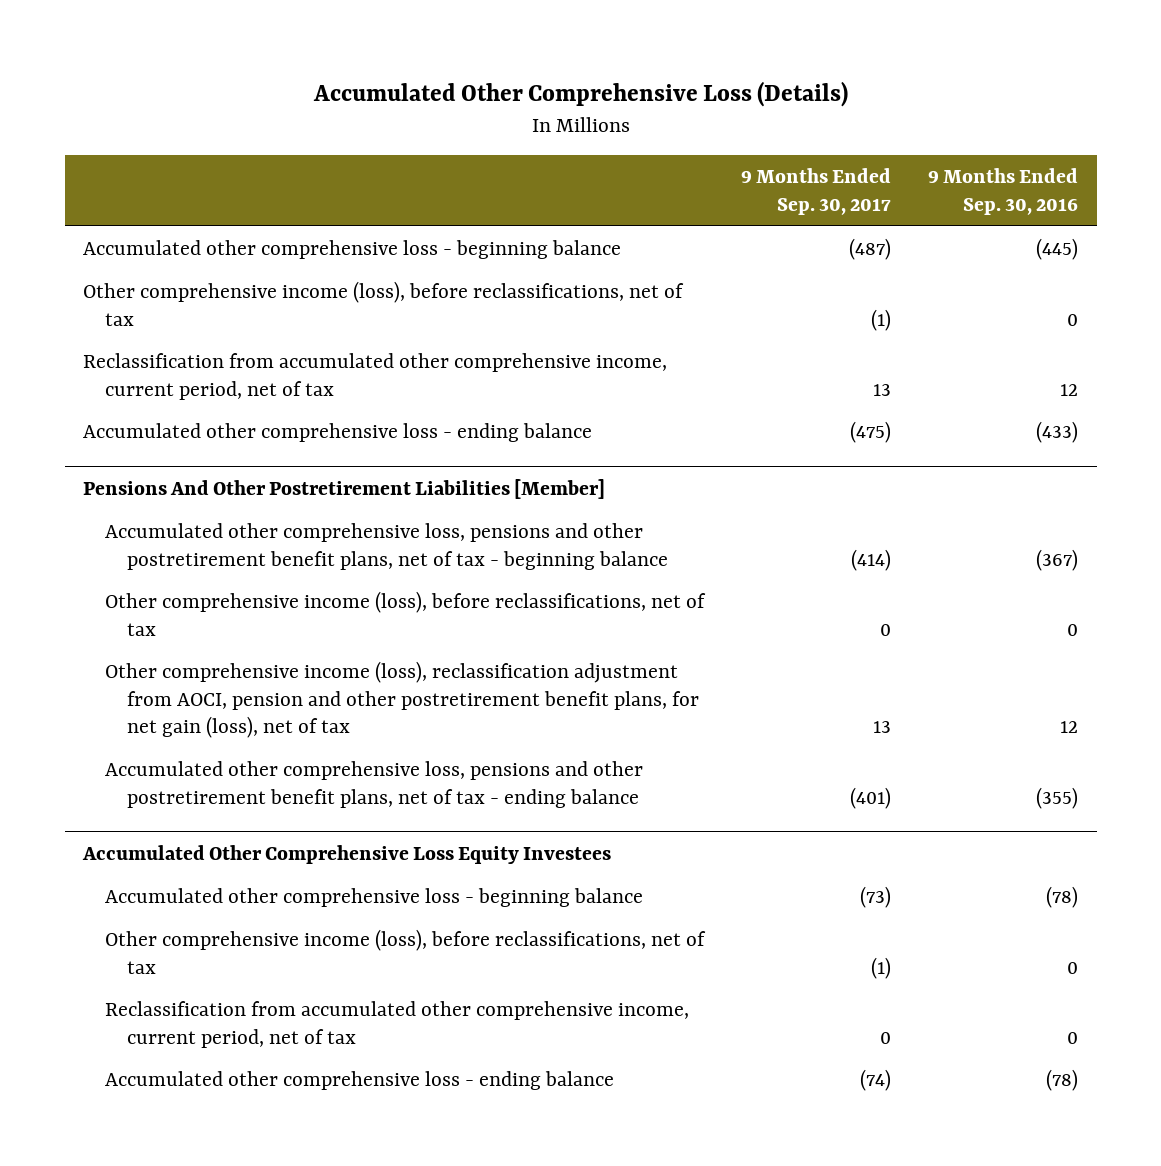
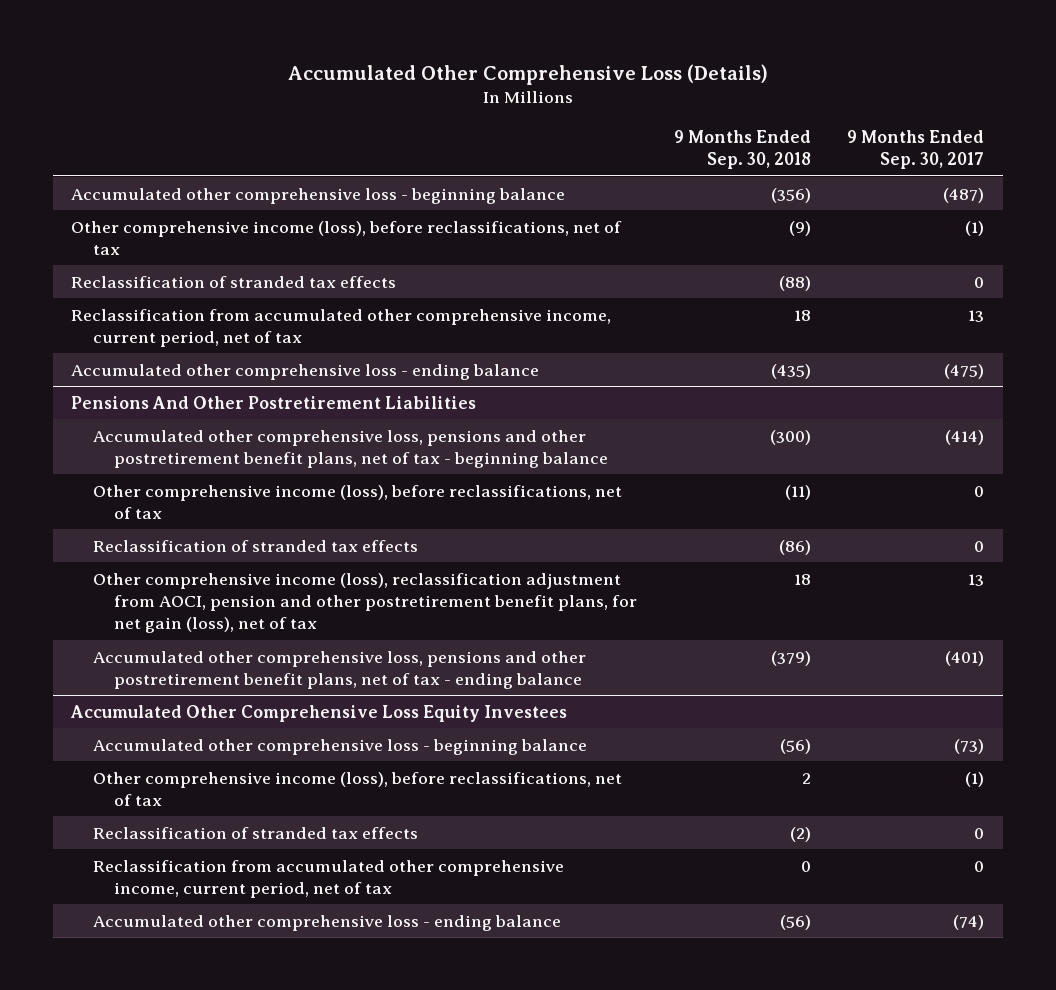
- | 9 Months Ended Sep. 30, 2017 | 9 Months Ended Sep. 30, 2016
+ | 9 Months Ended Sep. 30, 2018 | 9 Months Ended Sep. 30, 2017
+ Reclassification of stranded tax effects | (88) | 0
- Pensions And Other Postretirement Liabilities [Member]
+ Pensions And Other Postretirement Liabilities
+ Reclassification of stranded tax effects | (86) | 0
@ Accumulated Other Comprehensive Loss Equity Investees
+ Reclassification of stranded tax effects | (2) | 0

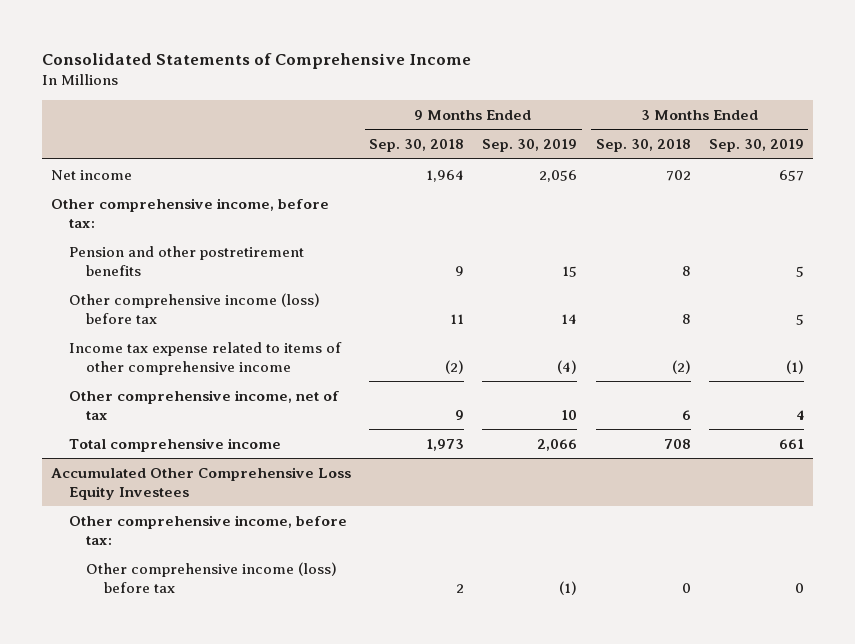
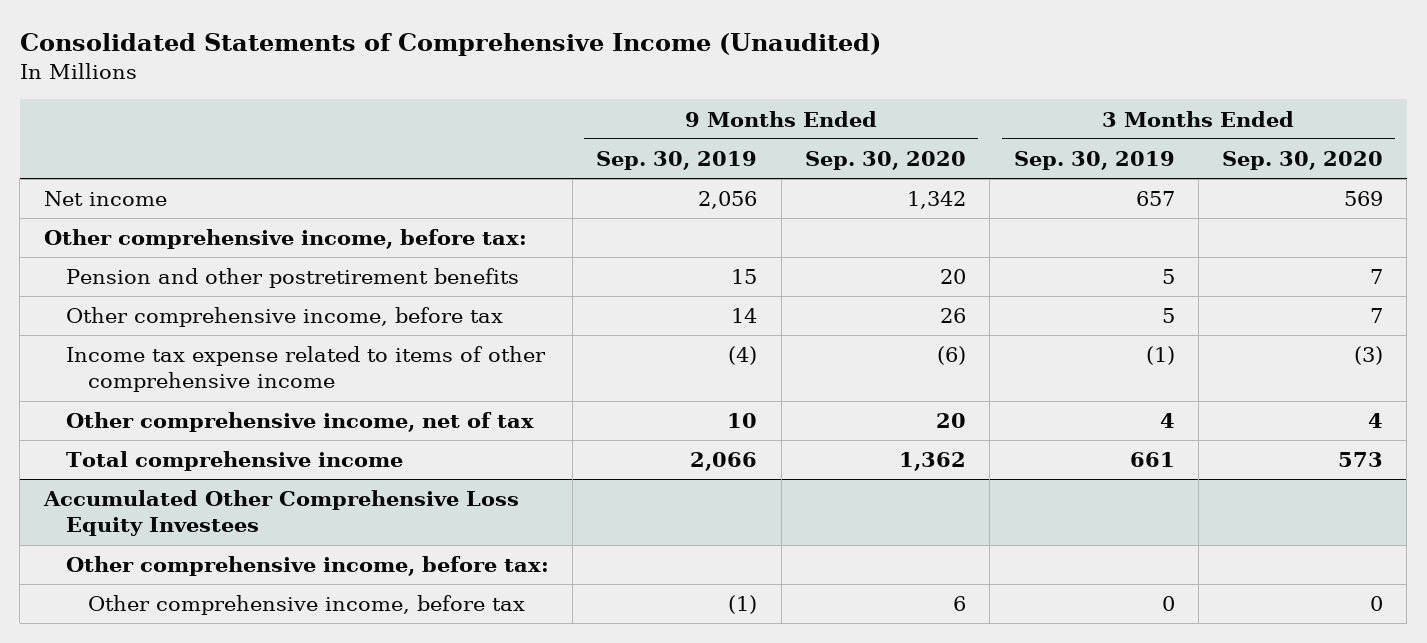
- Consolidated Statements of Comprehensive Income
+ Consolidated Statements of Comprehensive Income (Unaudited)
- | 9 Months Ended Sep. 30, 2018 | 9 Months Ended Sep. 30, 2019 | 3 Months Ended Sep. 30, 2018 | 3 Months Ended Sep. 30, 2019
+ | 9 Months Ended Sep. 30, 2019 | 9 Months Ended Sep. 30, 2020 | 3 Months Ended Sep. 30, 2019 | 3 Months Ended Sep. 30, 2020
- Other comprehensive income (loss) before tax | 11 | 14 | 8 | 5
+ Other comprehensive income, before tax | 14 | 26 | 5 | 7
@ Accumulated Other Comprehensive Loss Equity Investees
- Other comprehensive income (loss) before tax | 2 | (1) | 0 | 0
+ Other comprehensive income, before tax | (1) | 6 | 0 | 0

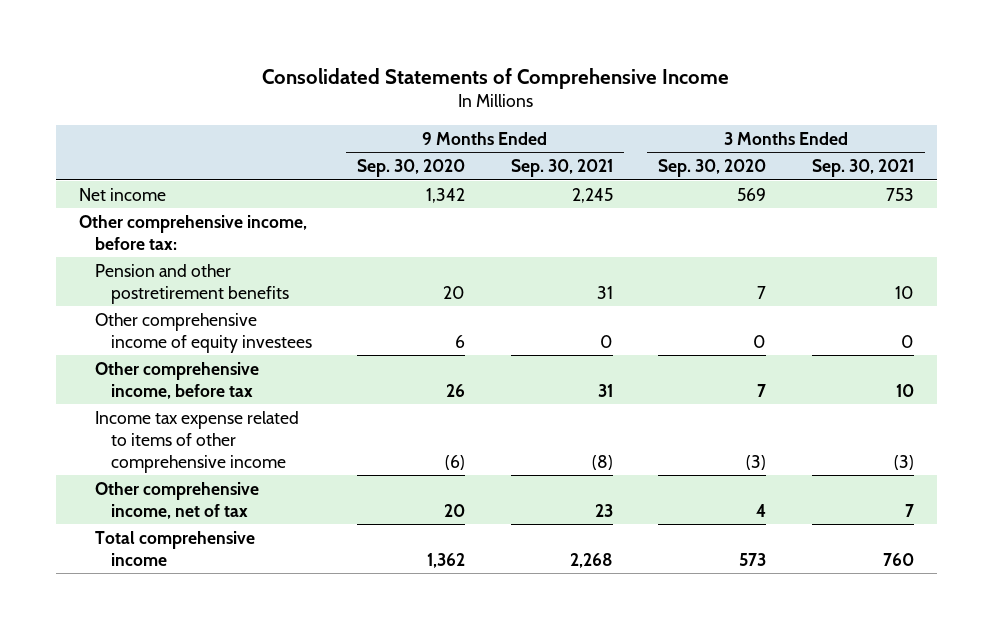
- Consolidated Statements of Comprehensive Income (Unaudited)
+ Consolidated Statements of Comprehensive Income
- | 9 Months Ended Sep. 30, 2019 | 9 Months Ended Sep. 30, 2020 | 3 Months Ended Sep. 30, 2019 | 3 Months Ended Sep. 30, 2020
+ | 9 Months Ended Sep. 30, 2020 | 9 Months Ended Sep. 30, 2021 | 3 Months Ended Sep. 30, 2020 | 3 Months Ended Sep. 30, 2021
+ Other comprehensive income of equity investees | 6 | 0 | 0 | 0
- Accumulated Other Comprehensive Loss Equity Investees
- Other comprehensive income, before tax:
- Other comprehensive income, before tax | (1) | 6 | 0 | 0

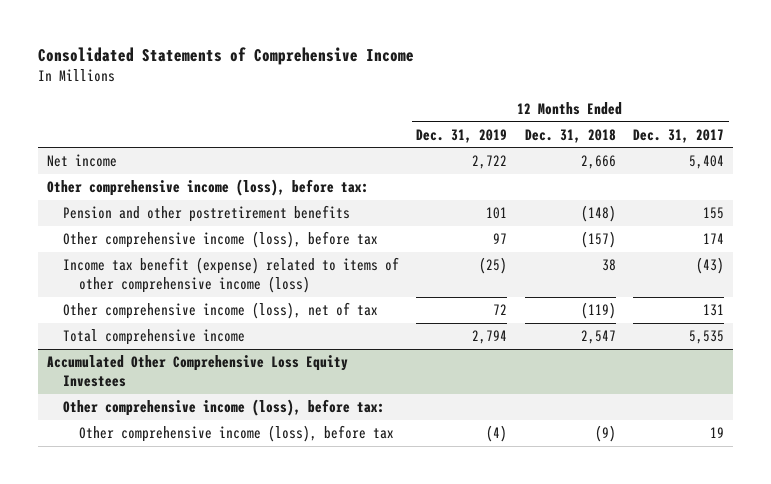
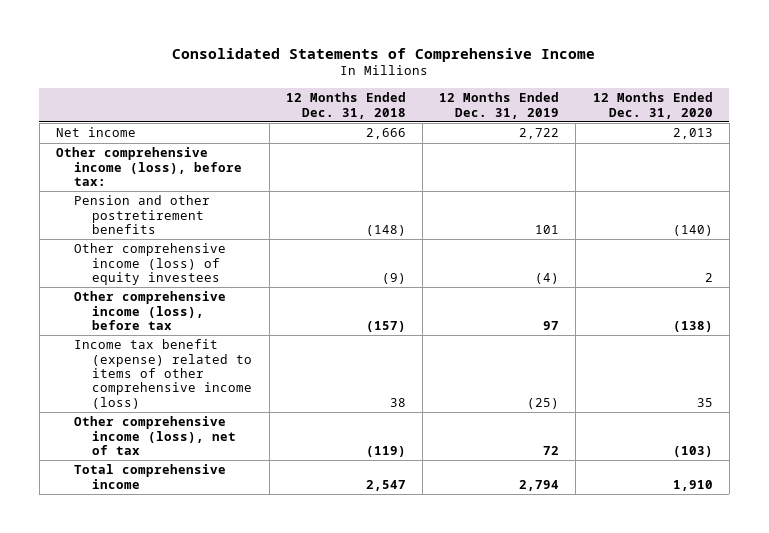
- | 12 Months Ended Dec. 31, 2019 | 12 Months Ended Dec. 31, 2018 | 12 Months Ended Dec. 31, 2017
+ | 12 Months Ended Dec. 31, 2018 | 12 Months Ended Dec. 31, 2019 | 12 Months Ended Dec. 31, 2020
+ Other comprehensive income (loss) of equity investees | (9) | (4) | 2
- Accumulated Other Comprehensive Loss Equity Investees
- Other comprehensive income (loss), before tax:
- Other comprehensive income (loss), before tax | (4) | (9) | 19

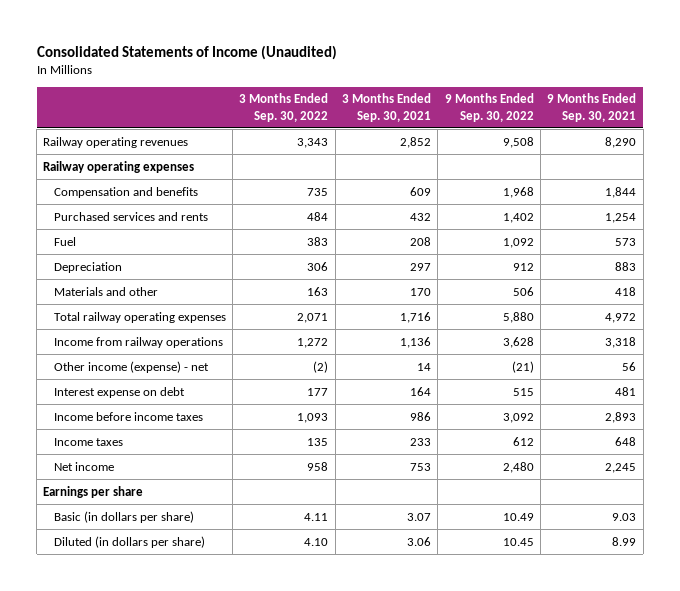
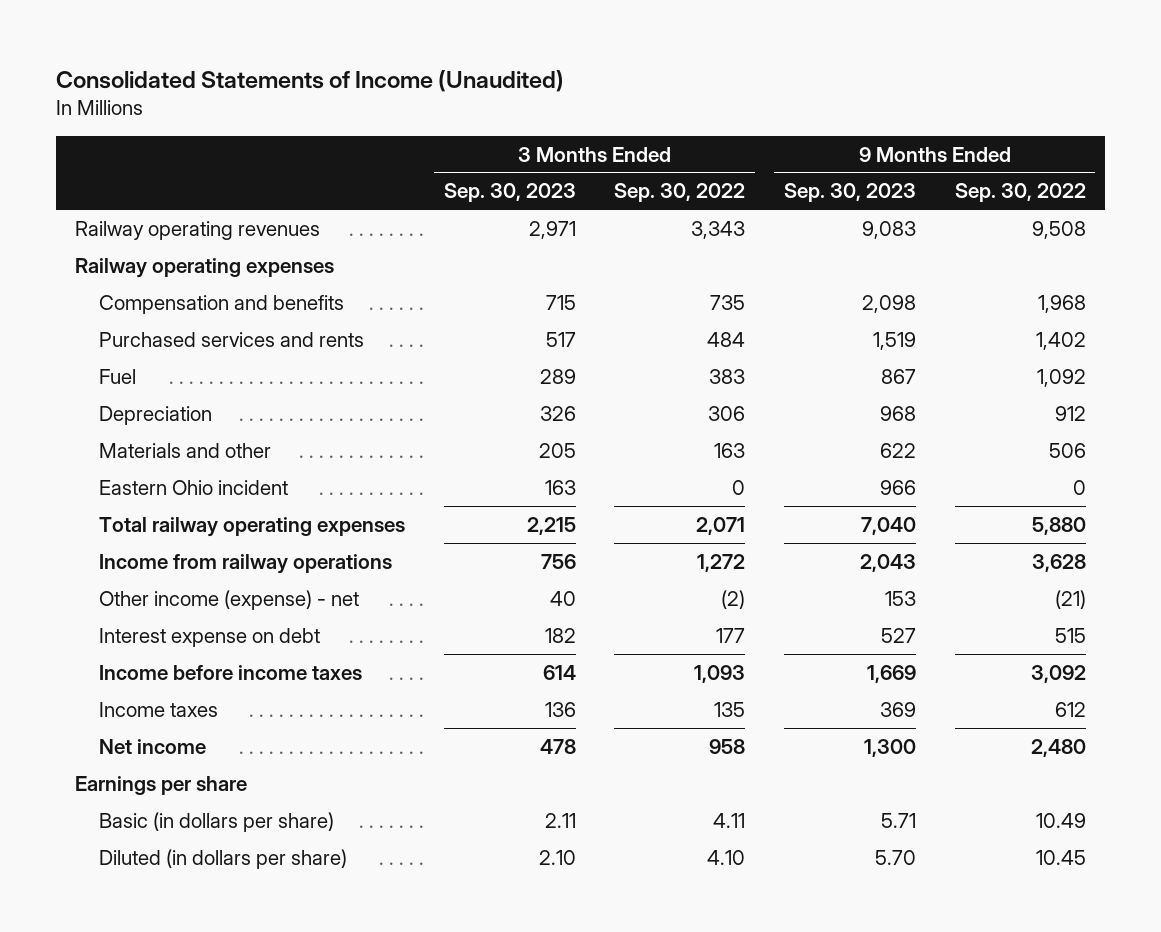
- | 3 Months Ended Sep. 30, 2022 | 3 Months Ended Sep. 30, 2021 | 9 Months Ended Sep. 30, 2022 | 9 Months Ended Sep. 30, 2021
+ | 3 Months Ended Sep. 30, 2023 | 3 Months Ended Sep. 30, 2022 | 9 Months Ended Sep. 30, 2023 | 9 Months Ended Sep. 30, 2022
+ Eastern Ohio incident | 163 | 0 | 966 | 0

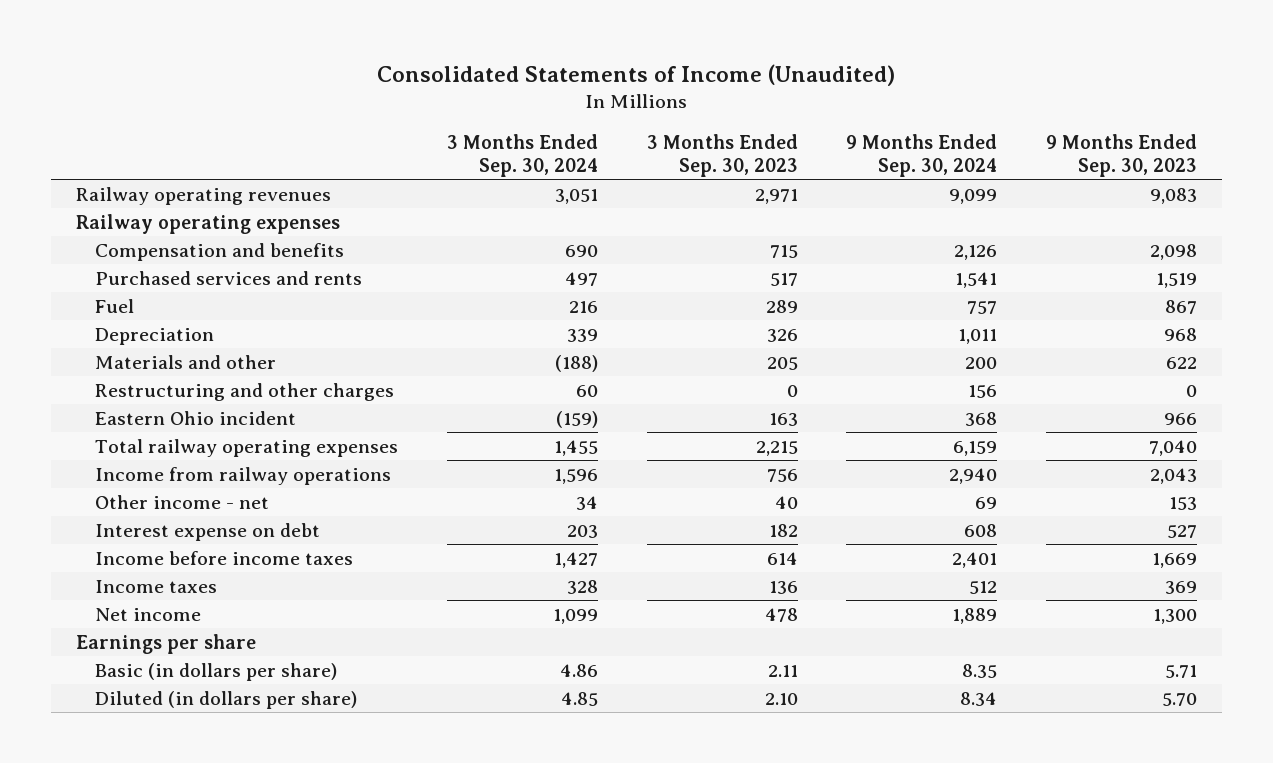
- | 3 Months Ended Sep. 30, 2023 | 3 Months Ended Sep. 30, 2022 | 9 Months Ended Sep. 30, 2023 | 9 Months Ended Sep. 30, 2022
+ | 3 Months Ended Sep. 30, 2024 | 3 Months Ended Sep. 30, 2023 | 9 Months Ended Sep. 30, 2024 | 9 Months Ended Sep. 30, 2023
+ Restructuring and other charges | 60 | 0 | 156 | 0
- Other income (expense) - net | 40 | (2) | 153 | (21)
+ Other income - net | 34 | 40 | 69 | 153

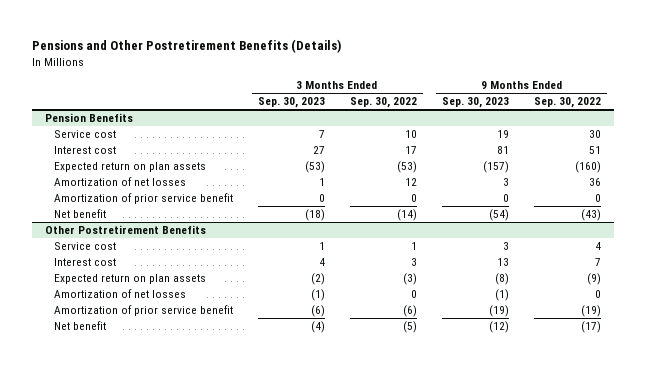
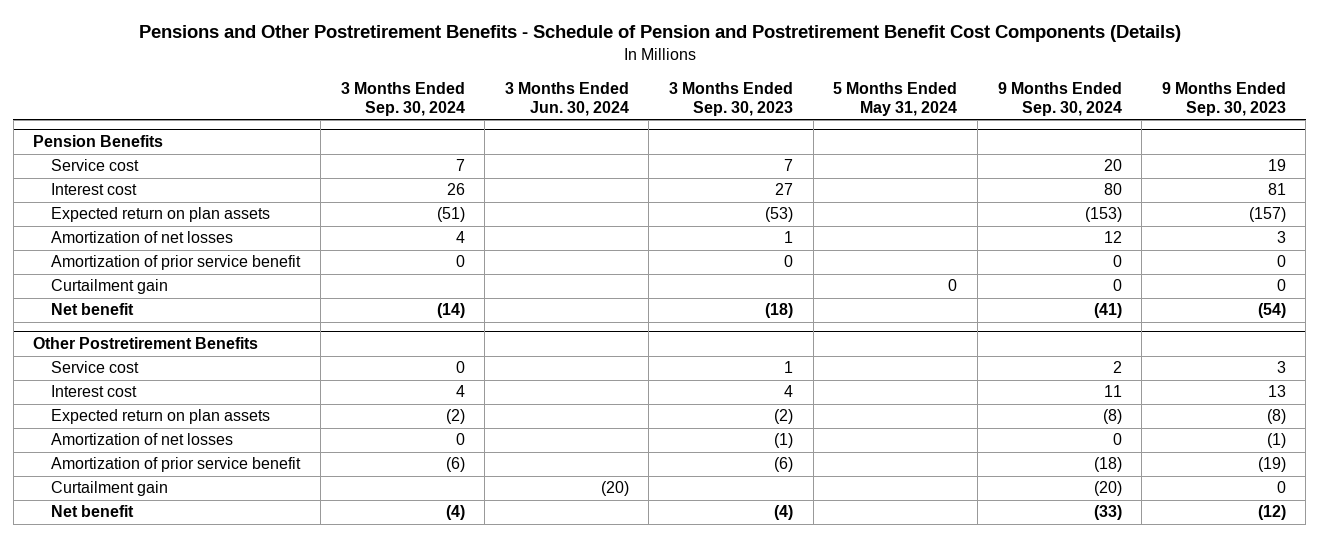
- Pensions and Other Postretirement Benefits (Details)
+ Pensions and Other Postretirement Benefits - Schedule of Pension and Postretirement Benefit Cost Components (Details)
- | 3 Months Ended Sep. 30, 2023 | 3 Months Ended Sep. 30, 2022 | 9 Months Ended Sep. 30, 2023 | 9 Months Ended Sep. 30, 2022
+ | 3 Months Ended Sep. 30, 2024 | 3 Months Ended Jun. 30, 2024 | 3 Months Ended Sep. 30, 2023 | 5 Months Ended May 31, 2024 | 9 Months Ended Sep. 30, 2024 | 9 Months Ended Sep. 30, 2023
@ Pension Benefits
+ Curtailment gain | | | | 0 | 0 | 0
@ Other Postretirement Benefits
+ Curtailment gain | | (20) | | | (20) | 0

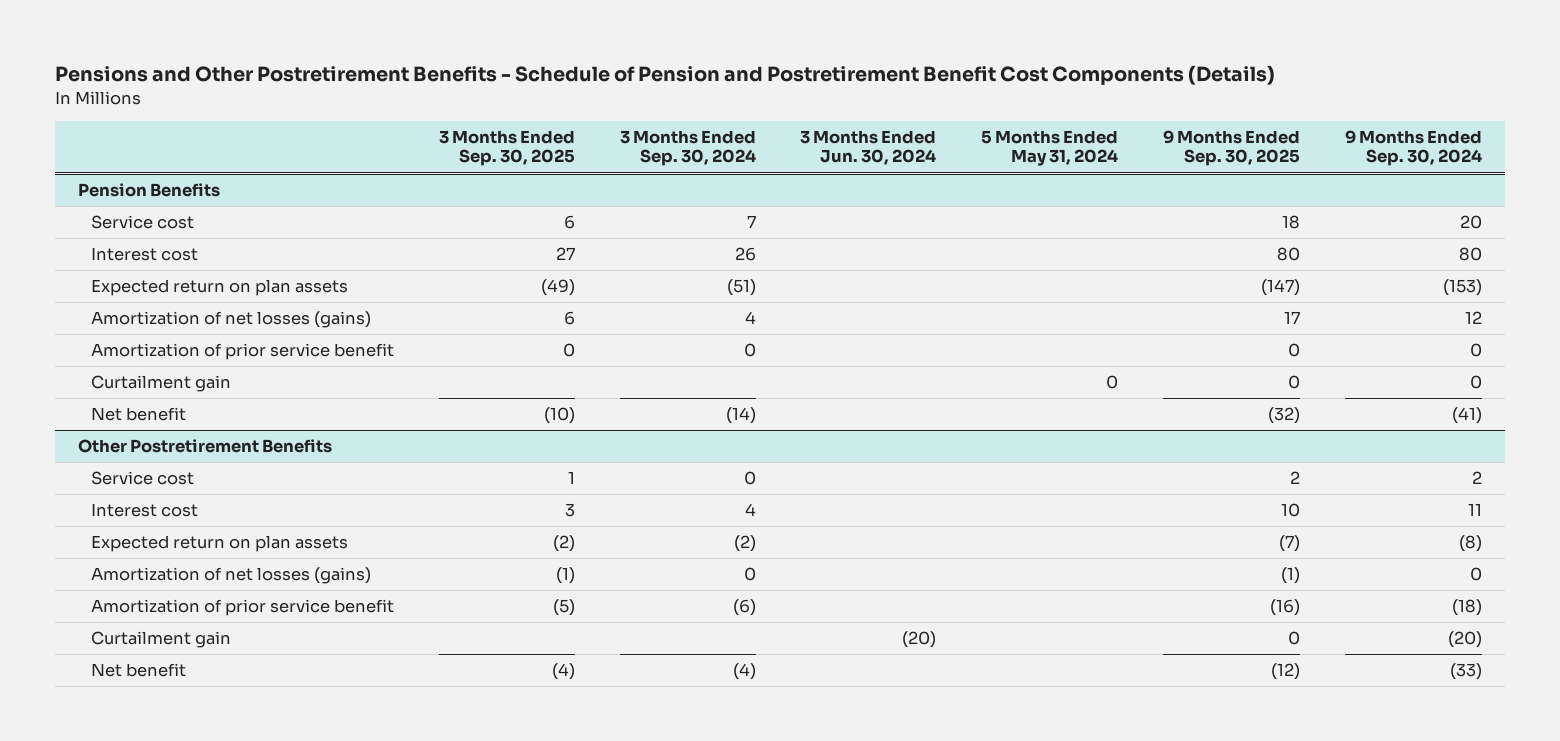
- | 3 Months Ended Sep. 30, 2024 | 3 Months Ended Jun. 30, 2024 | 3 Months Ended Sep. 30, 2023 | 5 Months Ended May 31, 2024 | 9 Months Ended Sep. 30, 2024 | 9 Months Ended Sep. 30, 2023
+ | 3 Months Ended Sep. 30, 2025 | 3 Months Ended Sep. 30, 2024 | 3 Months Ended Jun. 30, 2024 | 5 Months Ended May 31, 2024 | 9 Months Ended Sep. 30, 2025 | 9 Months Ended Sep. 30, 2024
@ Pension Benefits
- Amortization of net losses | 4 | | 1 | | 12 | 3
+ Amortization of net losses (gains) | 6 | 4 | | | 17 | 12
@ Other Postretirement Benefits
- Amortization of net losses | 0 | | (1) | | 0 | (1)
+ Amortization of net losses (gains) | (1) | 0 | | | (1) | 0

